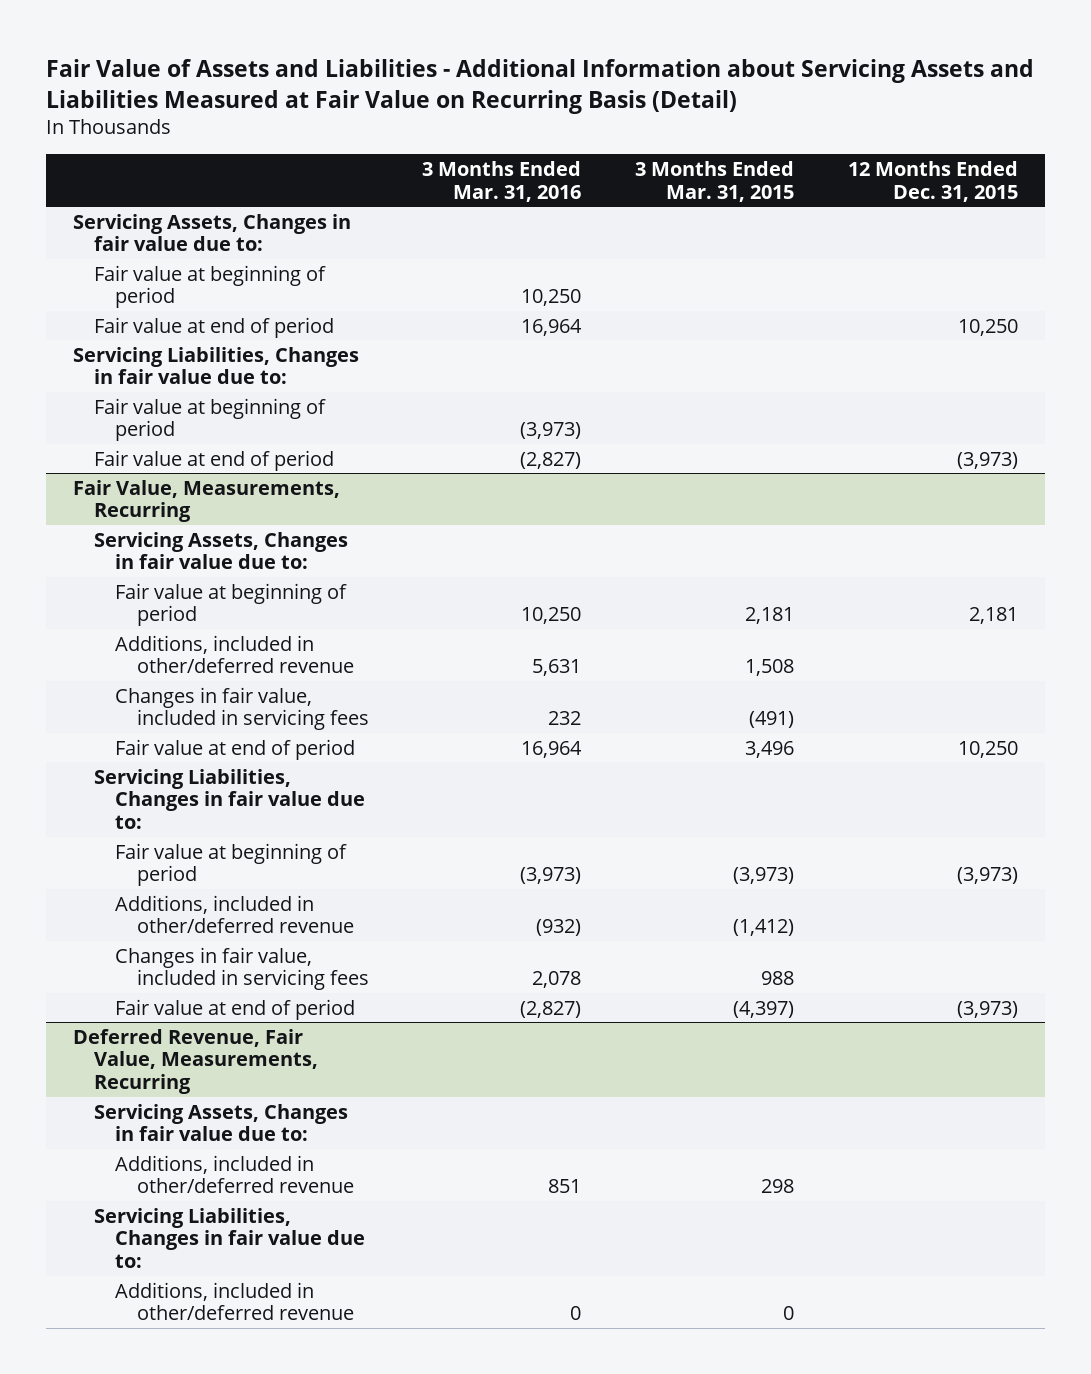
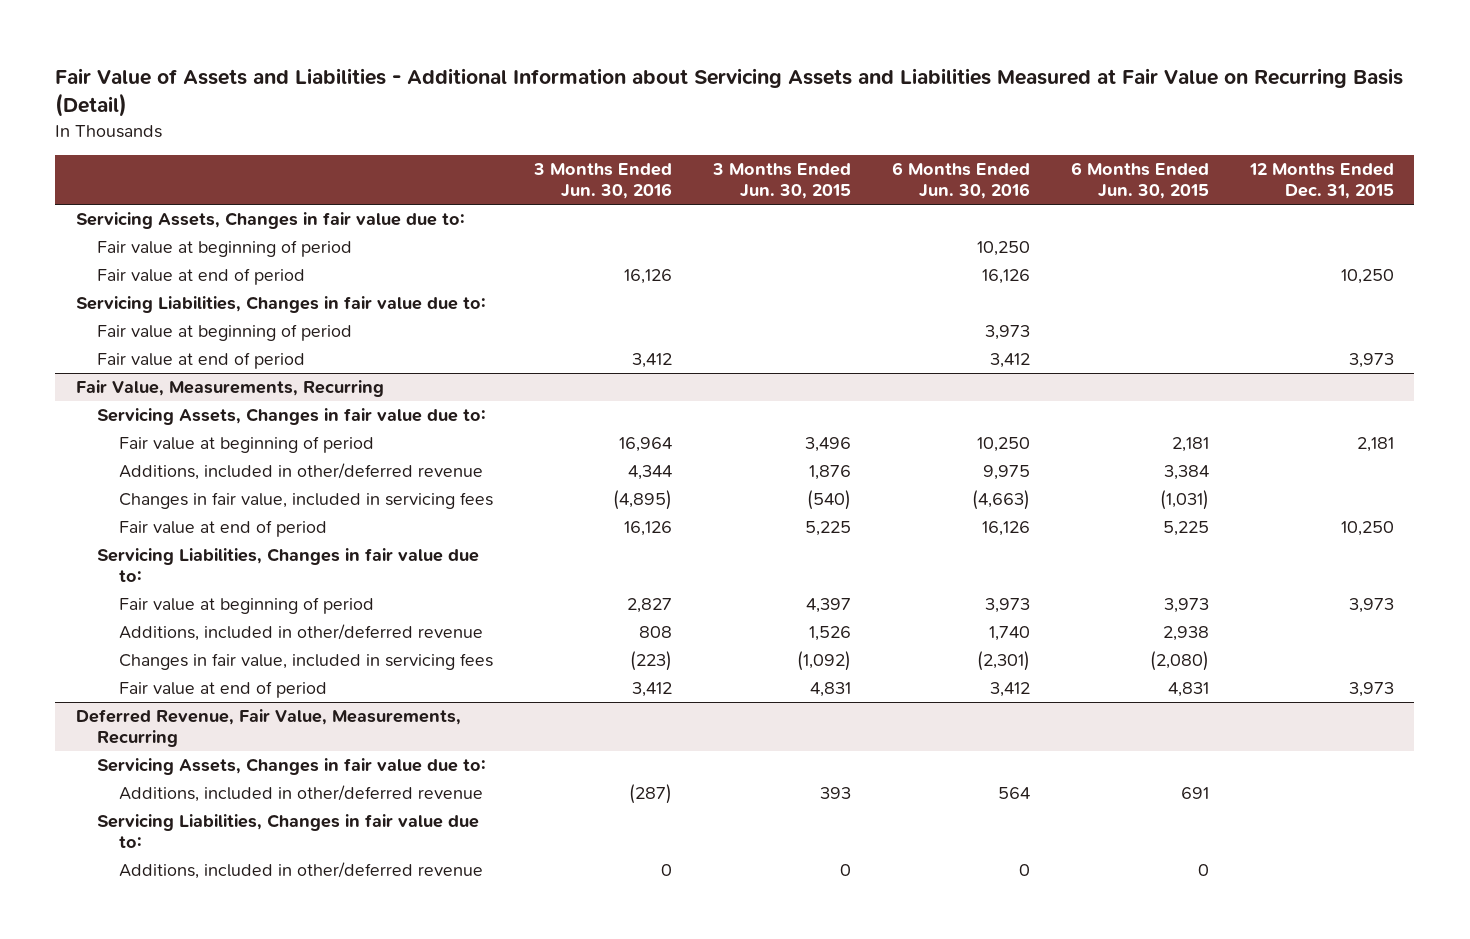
- | 3 Months Ended Mar. 31, 2016 | 3 Months Ended Mar. 31, 2015 | 12 Months Ended Dec. 31, 2015
+ | 3 Months Ended Jun. 30, 2016 | 3 Months Ended Jun. 30, 2015 | 6 Months Ended Jun. 30, 2016 | 6 Months Ended Jun. 30, 2015 | 12 Months Ended Dec. 31, 2015
- Fair value at end of period | (2,827) | | (3,973)
+ Fair value at end of period | 3,412 | | 3,412 | | 3,973
@ Fair Value, Measurements, Recurring
- Fair value at beginning of period | (3,973) | (3,973) | (3,973)
+ Fair value at beginning of period | 2,827 | 4,397 | 3,973 | 3,973 | 3,973
- Fair value at end of period | (2,827) | (4,397) | (3,973)
+ Fair value at end of period | 3,412 | 4,831 | 3,412 | 4,831 | 3,973

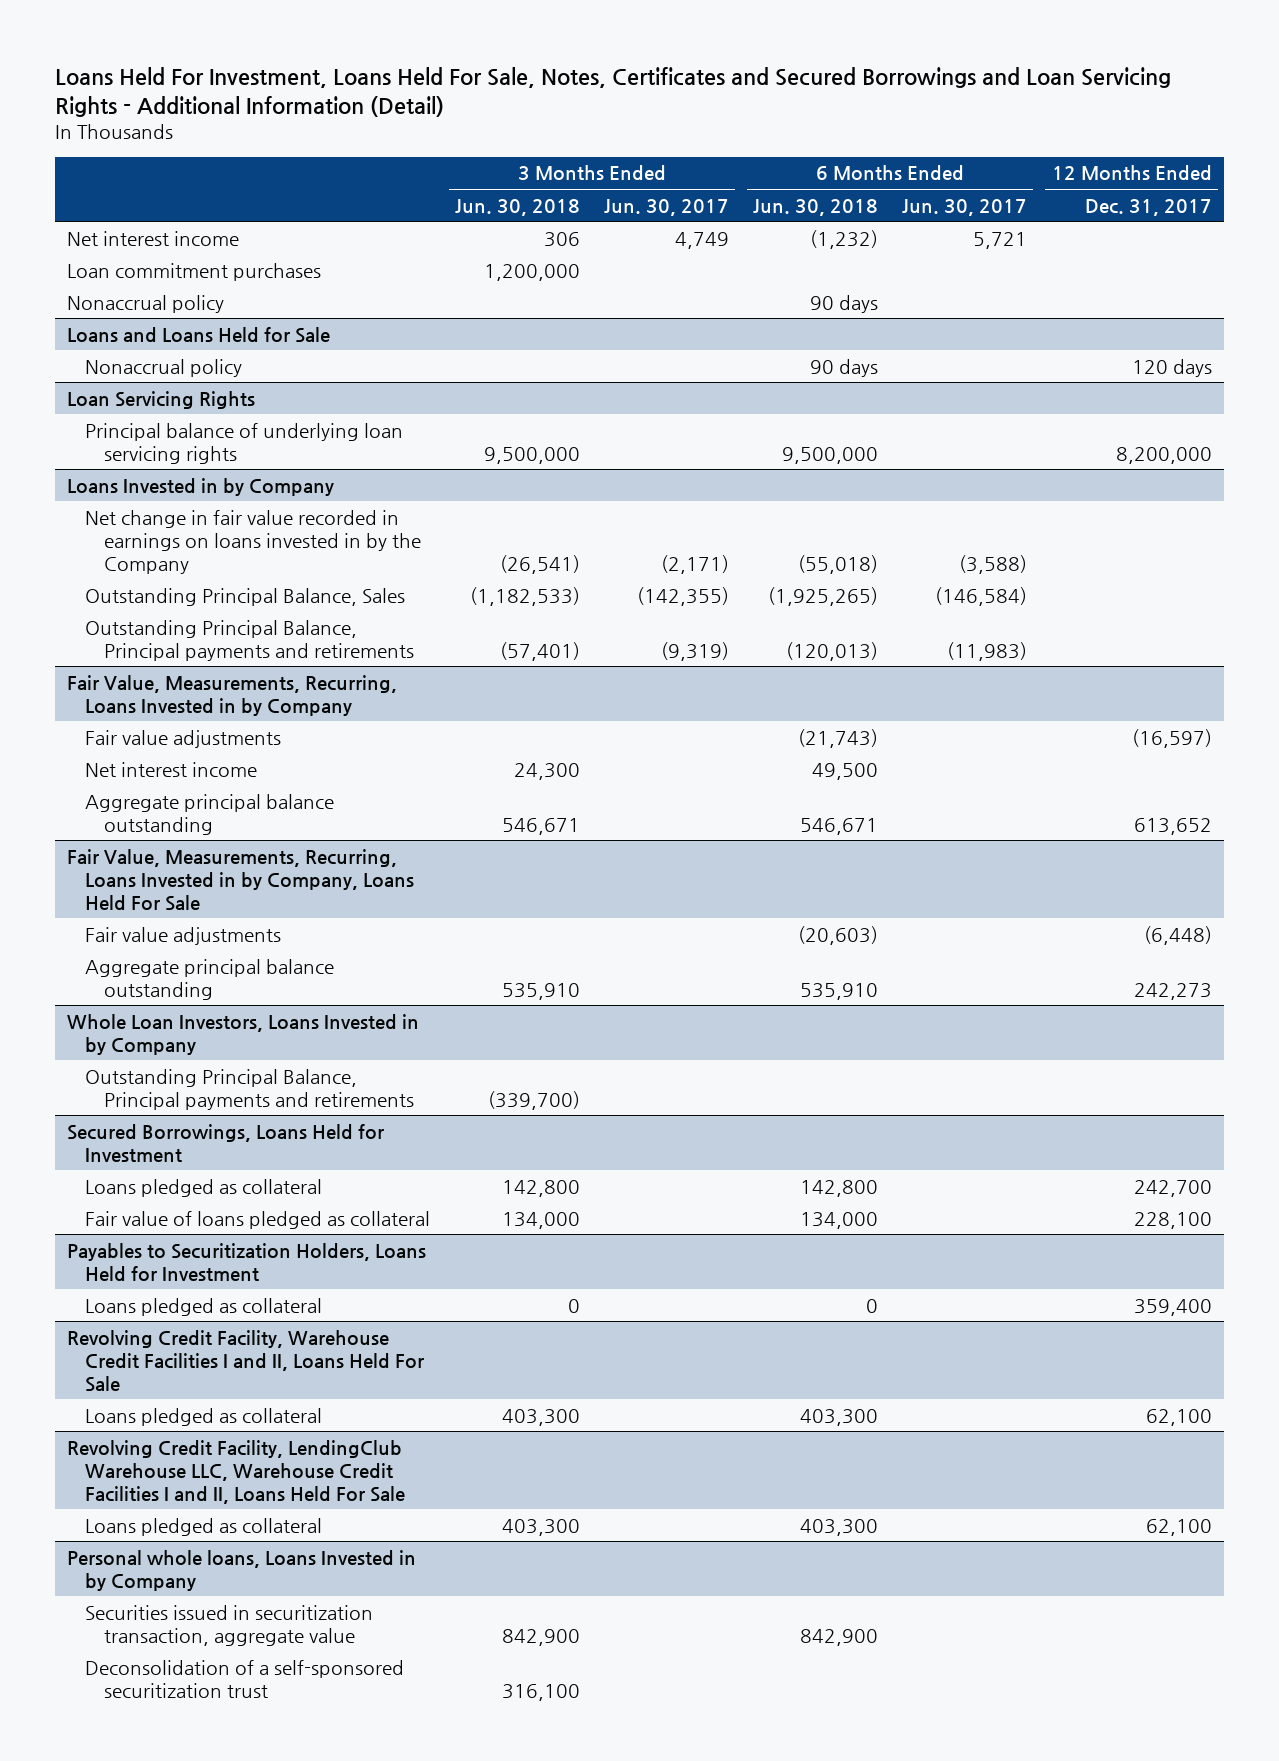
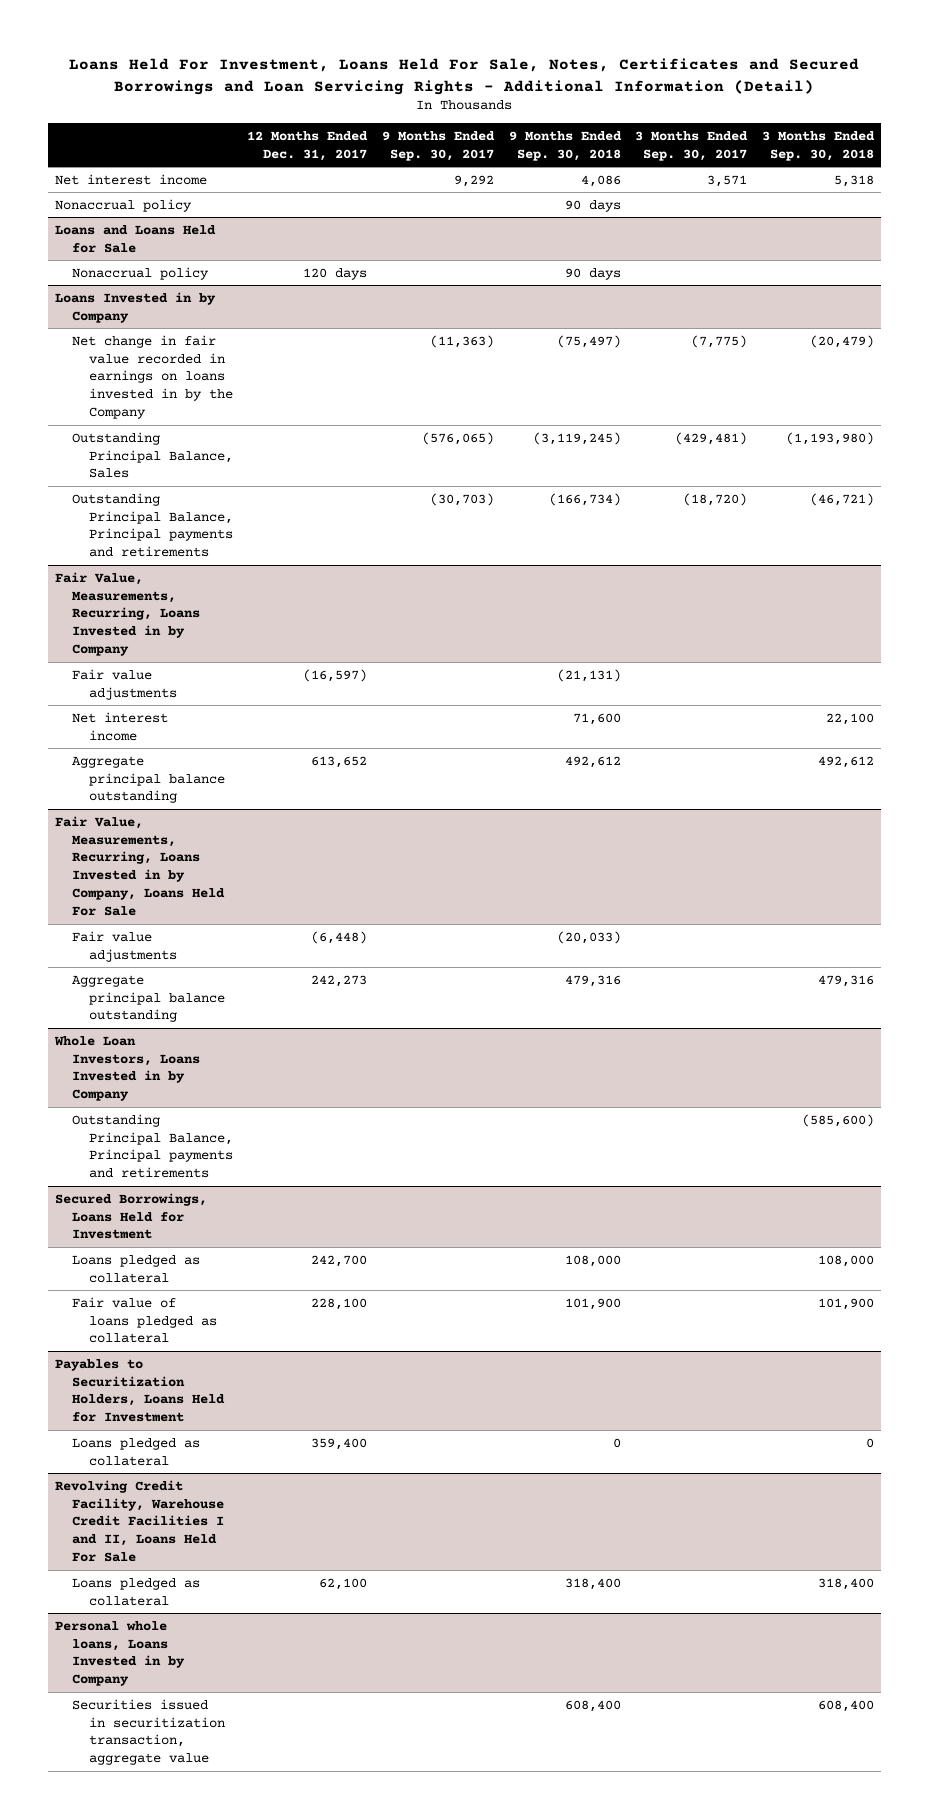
- | 3 Months Ended Jun. 30, 2018 | 3 Months Ended Jun. 30, 2017 | 6 Months Ended Jun. 30, 2018 | 6 Months Ended Jun. 30, 2017 | 12 Months Ended Dec. 31, 2017
+ | 12 Months Ended Dec. 31, 2017 | 9 Months Ended Sep. 30, 2017 | 9 Months Ended Sep. 30, 2018 | 3 Months Ended Sep. 30, 2017 | 3 Months Ended Sep. 30, 2018
- Loan commitment purchases | 1,200,000 | | | |
- Loan Servicing Rights
- Principal balance of underlying loan servicing rights | 9,500,000 | | 9,500,000 | | 8,200,000
- Revolving Credit Facility, LendingClub Warehouse LLC, Warehouse Credit Facilities I and II, Loans Held For Sale
- Loans pledged as collateral | 403,300 | | 403,300 | | 62,100
@ Personal whole loans, Loans Invested in by Company
- Deconsolidation of a self-sponsored securitization trust | 316,100 | | | |

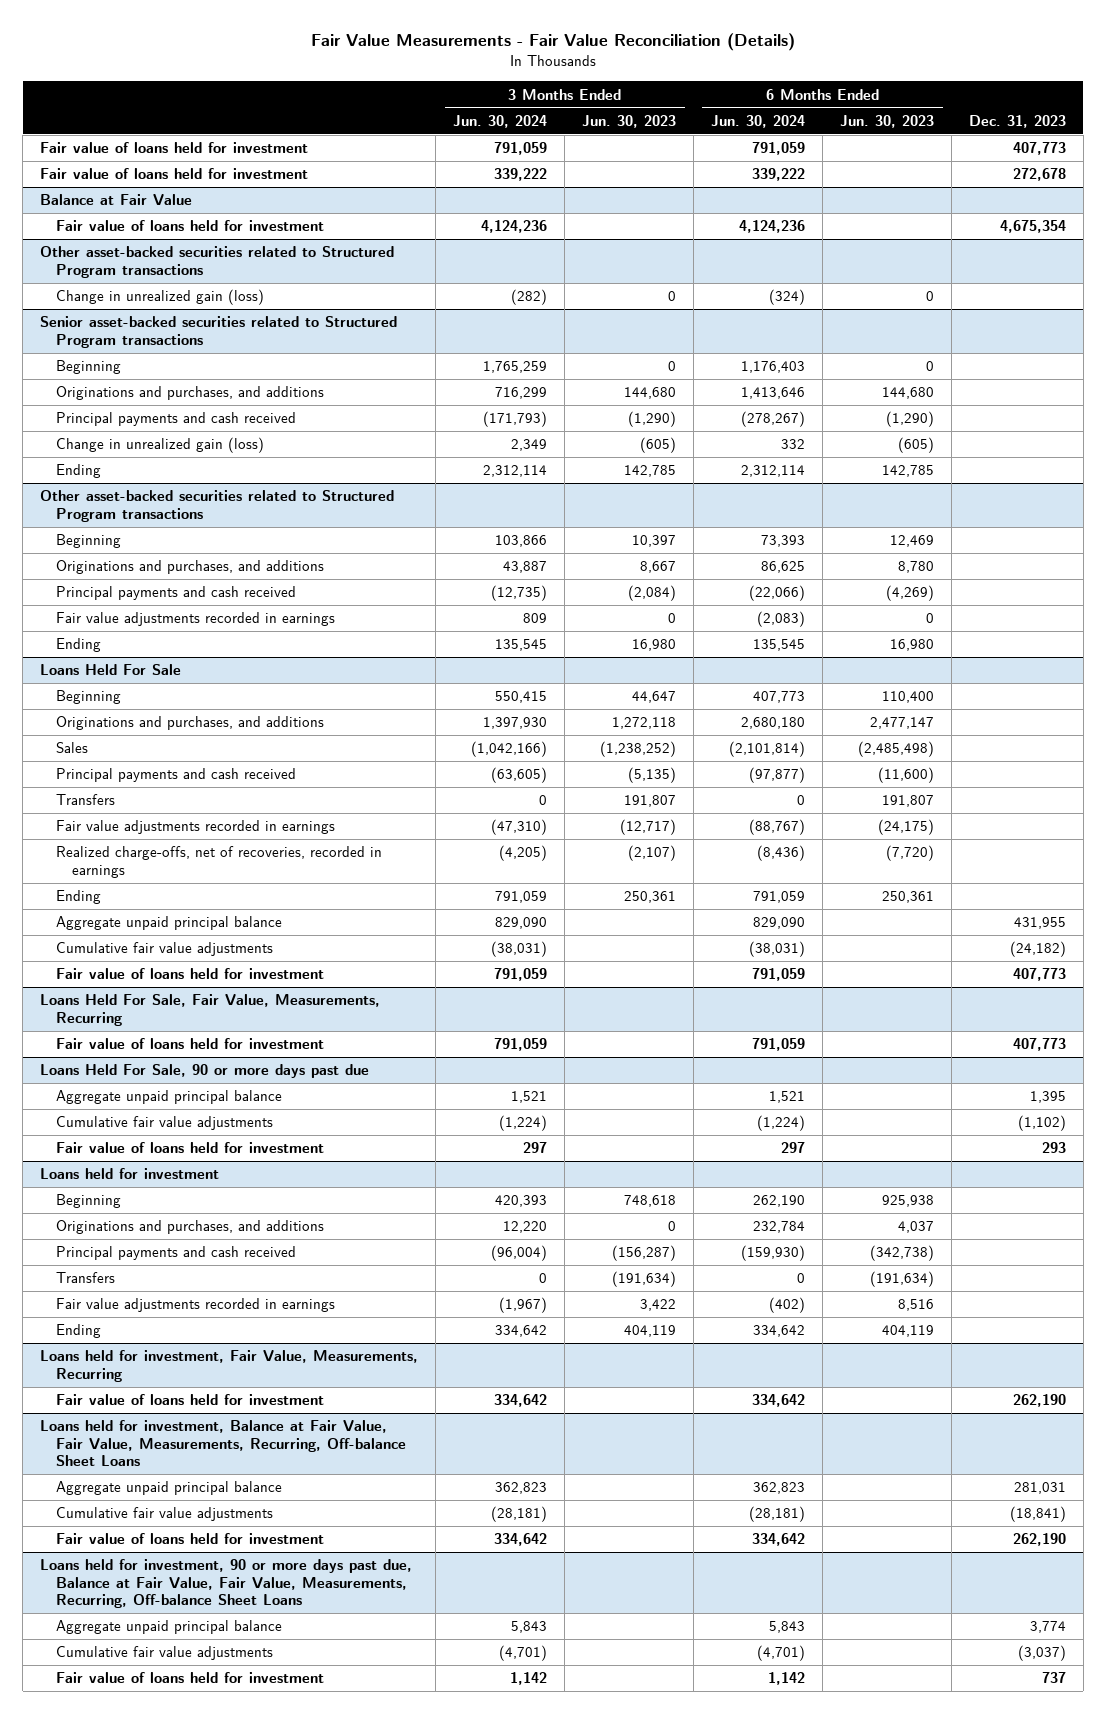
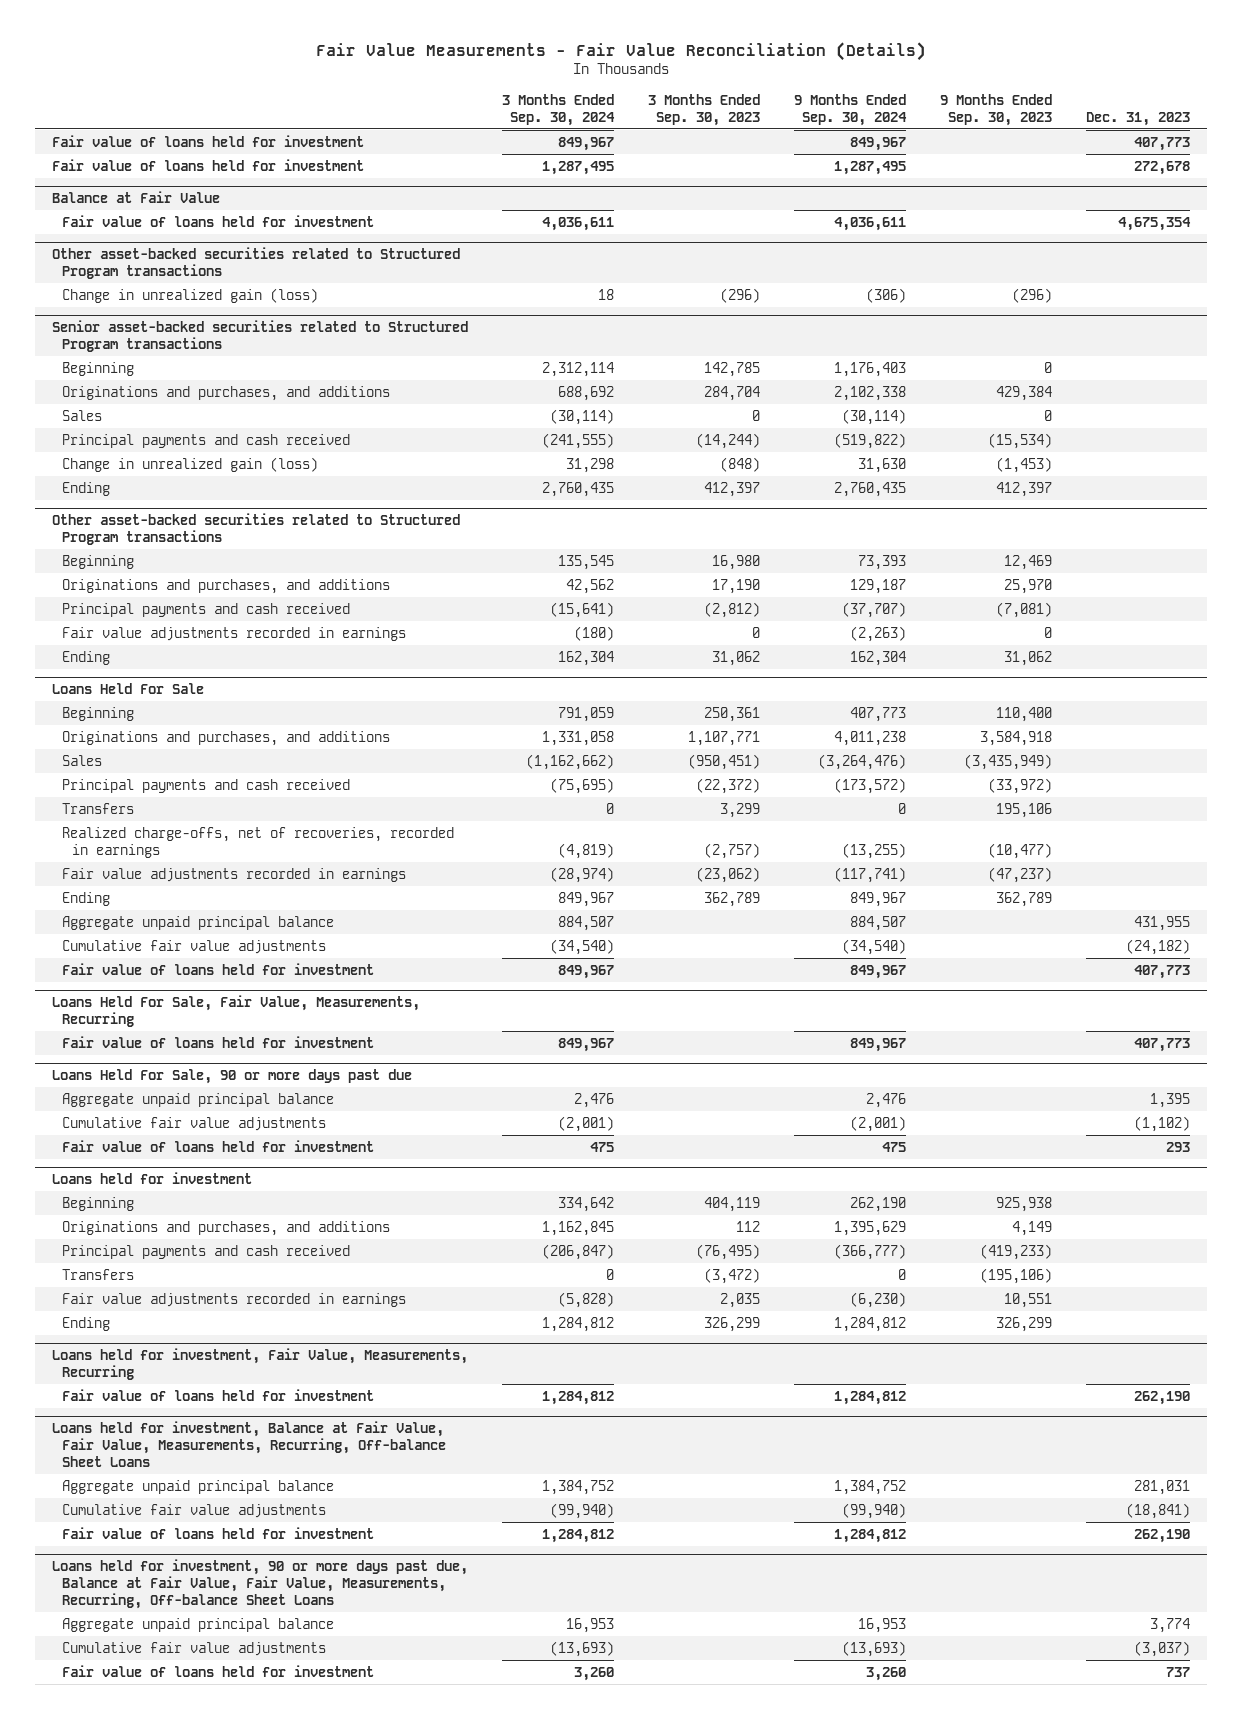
- | 3 Months Ended Jun. 30, 2024 | 3 Months Ended Jun. 30, 2023 | 6 Months Ended Jun. 30, 2024 | 6 Months Ended Jun. 30, 2023 | Dec. 31, 2023
+ | 3 Months Ended Sep. 30, 2024 | 3 Months Ended Sep. 30, 2023 | 9 Months Ended Sep. 30, 2024 | 9 Months Ended Sep. 30, 2023 | Dec. 31, 2023
@ Senior asset-backed securities related to Structured Program transactions
+ Sales | (30,114) | 0 | (30,114) | 0 |
@ Loans Held For Sale
moved down: Fair value adjustments recorded in earnings | (28,974) | (23,062) | (117,741) | (47,237) |

